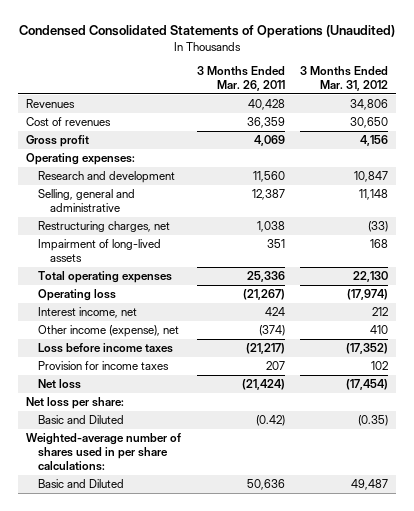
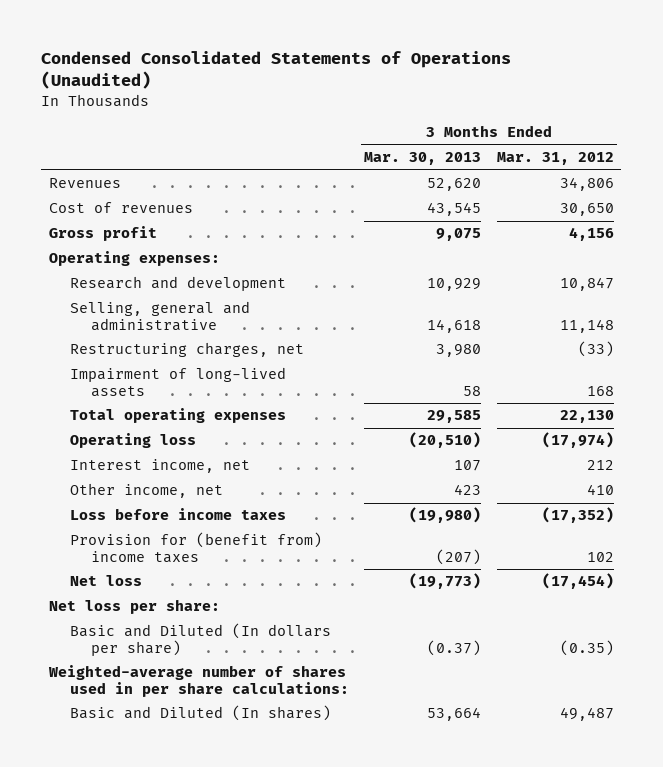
- | 3 Months Ended Mar. 26, 2011 | 3 Months Ended Mar. 31, 2012
+ | 3 Months Ended Mar. 30, 2013 | 3 Months Ended Mar. 31, 2012
- Other income (expense), net | (374) | 410
+ Other income, net | 423 | 410
- Provision for income taxes | 207 | 102
+ Provision for (benefit from) income taxes | (207) | 102
- Basic and Diluted | (0.42) | (0.35)
+ Basic and Diluted (In dollars per share) | (0.37) | (0.35)
- Basic and Diluted | 50,636 | 49,487
+ Basic and Diluted (In shares) | 53,664 | 49,487

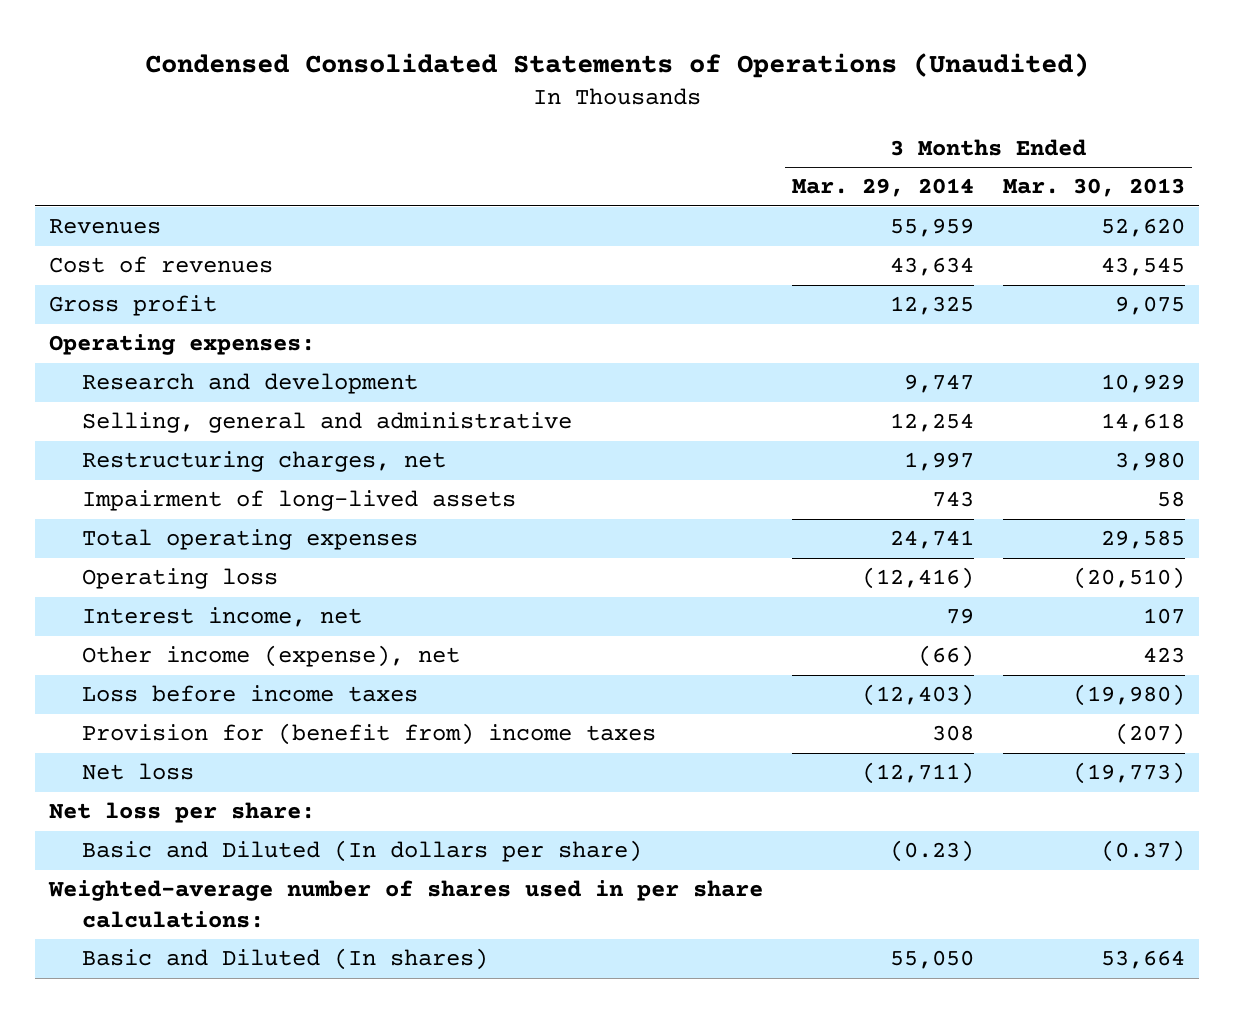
- | 3 Months Ended Mar. 30, 2013 | 3 Months Ended Mar. 31, 2012
+ | 3 Months Ended Mar. 29, 2014 | 3 Months Ended Mar. 30, 2013
- Other income, net | 423 | 410
+ Other income (expense), net | (66) | 423

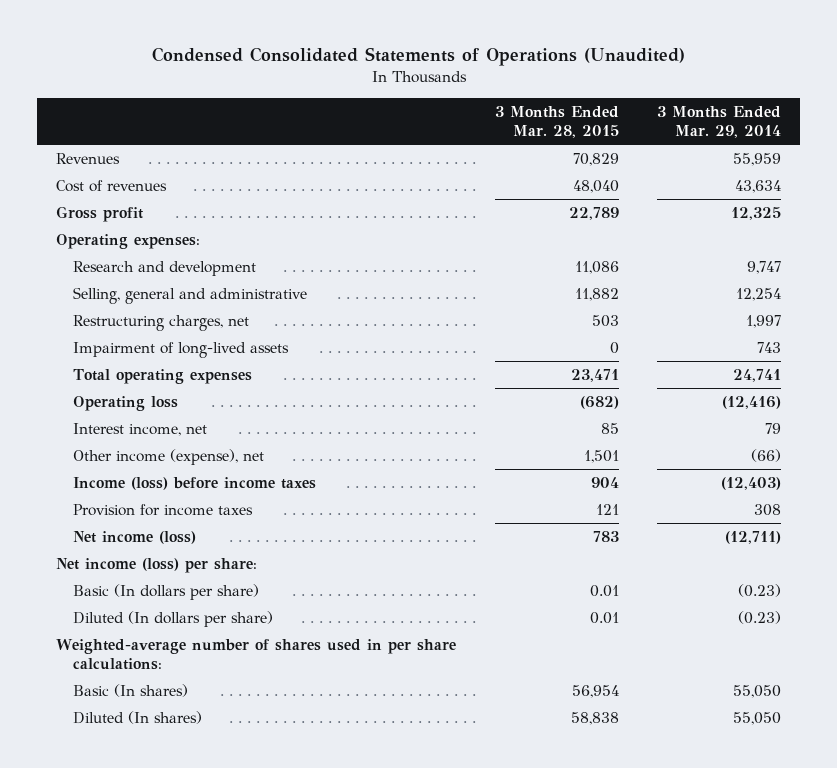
- | 3 Months Ended Mar. 29, 2014 | 3 Months Ended Mar. 30, 2013
+ | 3 Months Ended Mar. 28, 2015 | 3 Months Ended Mar. 29, 2014
- Loss before income taxes | (12,403) | (19,980)
- Provision for (benefit from) income taxes | 308 | (207)
- Net loss | (12,711) | (19,773)
- Net loss per share:
- Basic and Diluted (In dollars per share) | (0.23) | (0.37)
+ Income (loss) before income taxes | 904 | (12,403)
+ Provision for income taxes | 121 | 308
+ Net income (loss) | 783 | (12,711)
+ Net income (loss) per share:
+ Basic (In dollars per share) | 0.01 | (0.23)
+ Diluted (In dollars per share) | 0.01 | (0.23)
- Basic and Diluted (In shares) | 55,050 | 53,664
+ Basic (In shares) | 56,954 | 55,050
+ Diluted (In shares) | 58,838 | 55,050

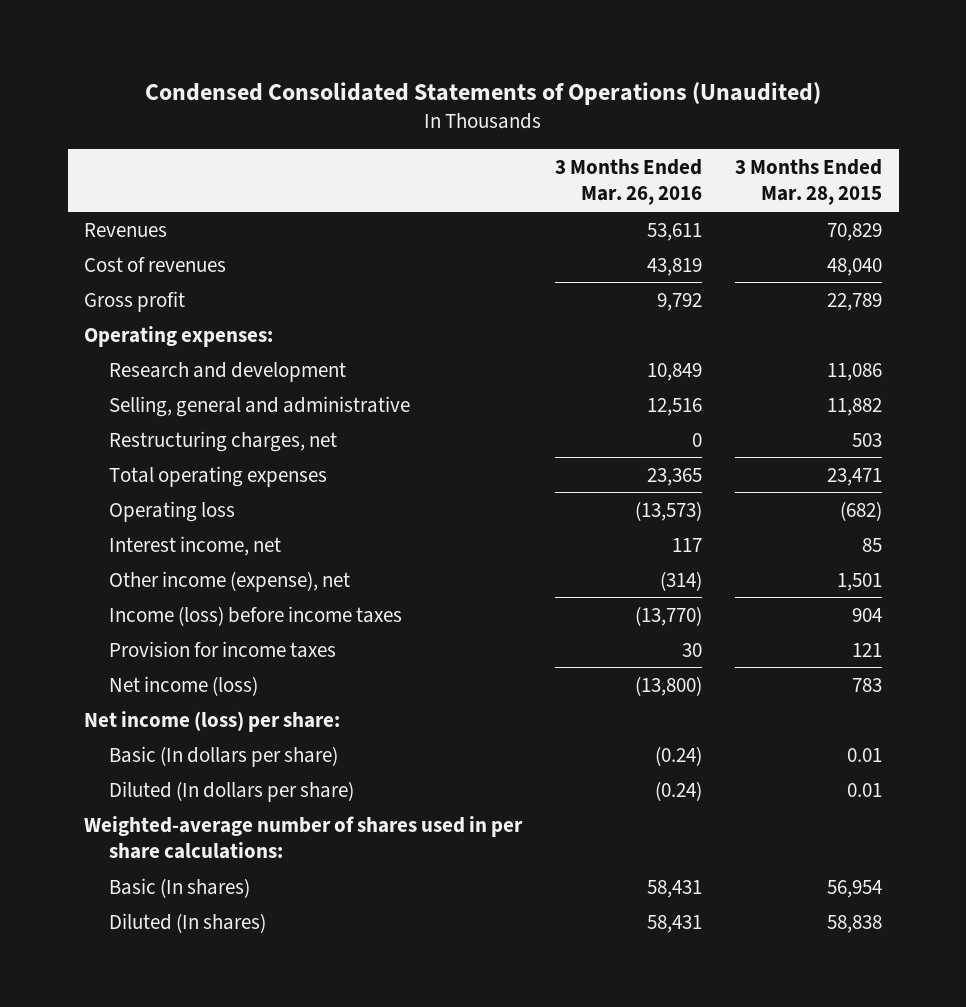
- | 3 Months Ended Mar. 28, 2015 | 3 Months Ended Mar. 29, 2014
+ | 3 Months Ended Mar. 26, 2016 | 3 Months Ended Mar. 28, 2015
- Impairment of long-lived assets | 0 | 743

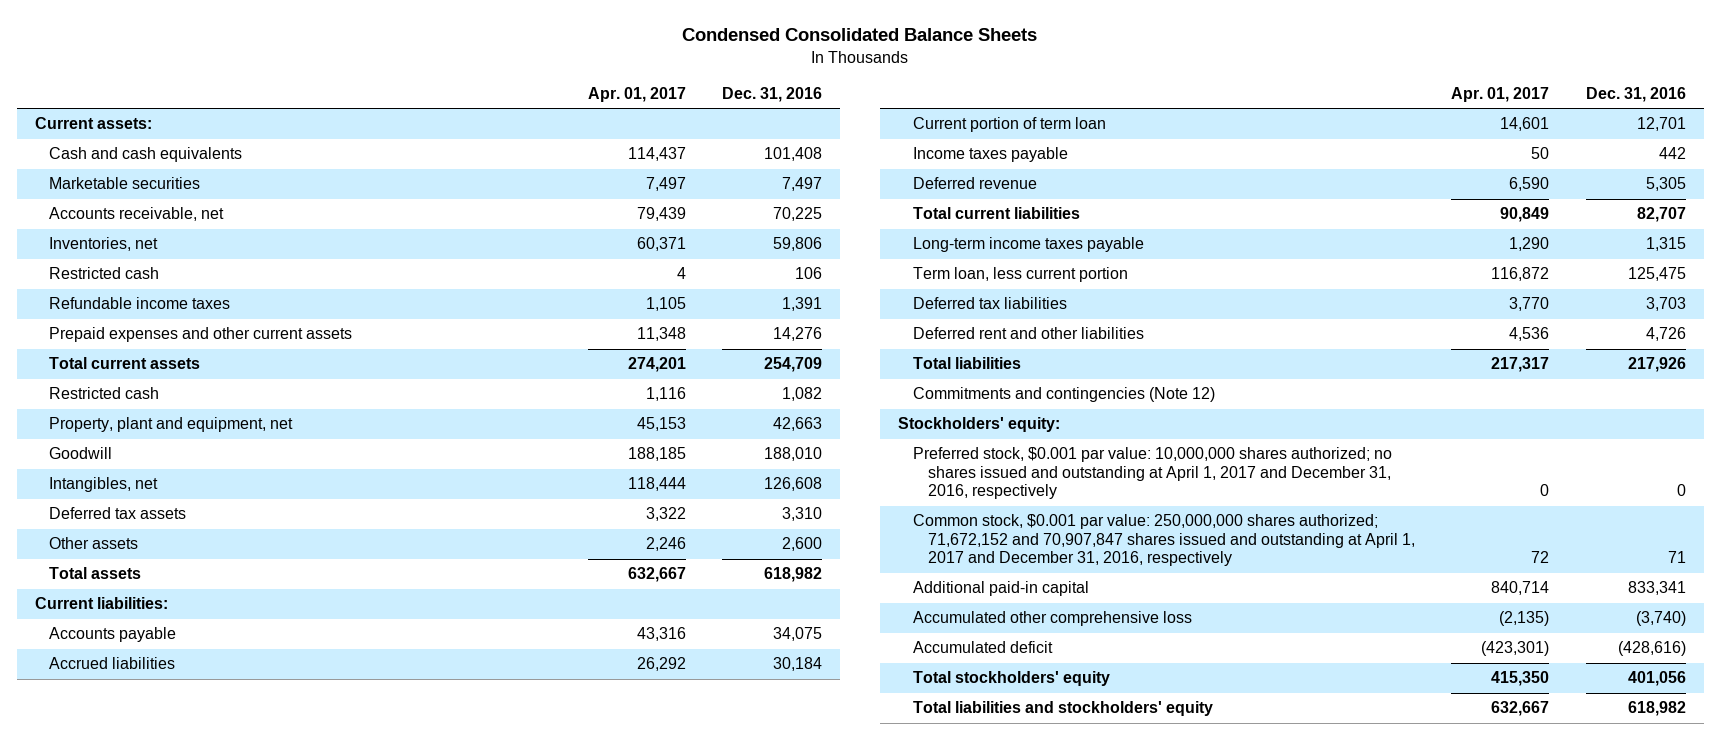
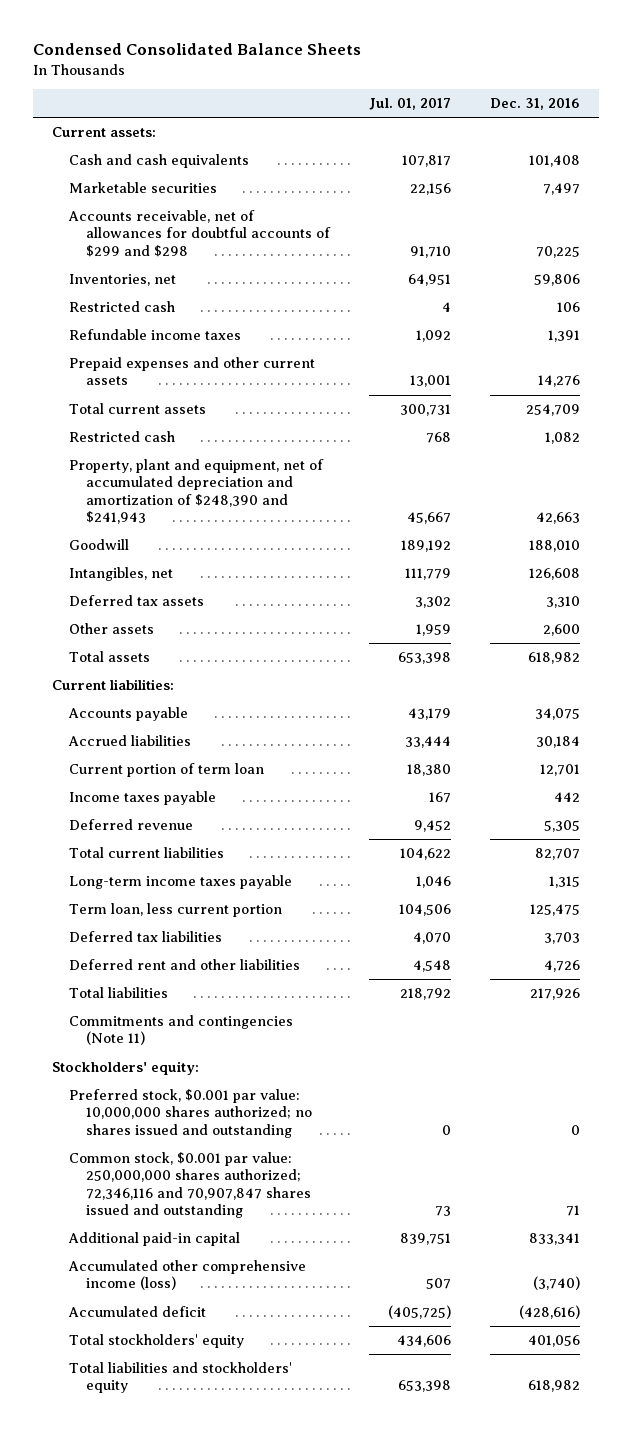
- | Apr. 01, 2017 | Dec. 31, 2016
+ | Jul. 01, 2017 | Dec. 31, 2016
- Accounts receivable, net | 79,439 | 70,225
+ Accounts receivable, net of allowances for doubtful accounts of $299 and $298 | 91,710 | 70,225
- Property, plant and equipment, net | 45,153 | 42,663
+ Property, plant and equipment, net of accumulated depreciation and amortization of $248,390 and $241,943 | 45,667 | 42,663
- Commitments and contingencies (Note 12)
+ Commitments and contingencies (Note 11)
- Preferred stock, $0.001 par value: 10,000,000 shares authorized; no shares issued and outstanding at April 1, 2017 and December 31, 2016, respectively | 0 | 0
- Common stock, $0.001 par value: 250,000,000 shares authorized; 71,672,152 and 70,907,847 shares issued and outstanding at April 1, 2017 and December 31, 2016, respectively | 72 | 71
+ Preferred stock, $0.001 par value: 10,000,000 shares authorized; no shares issued and outstanding | 0 | 0
+ Common stock, $0.001 par value: 250,000,000 shares authorized; 72,346,116 and 70,907,847 shares issued and outstanding | 73 | 71
- Accumulated other comprehensive loss | (2,135) | (3,740)
+ Accumulated other comprehensive income (loss) | 507 | (3,740)

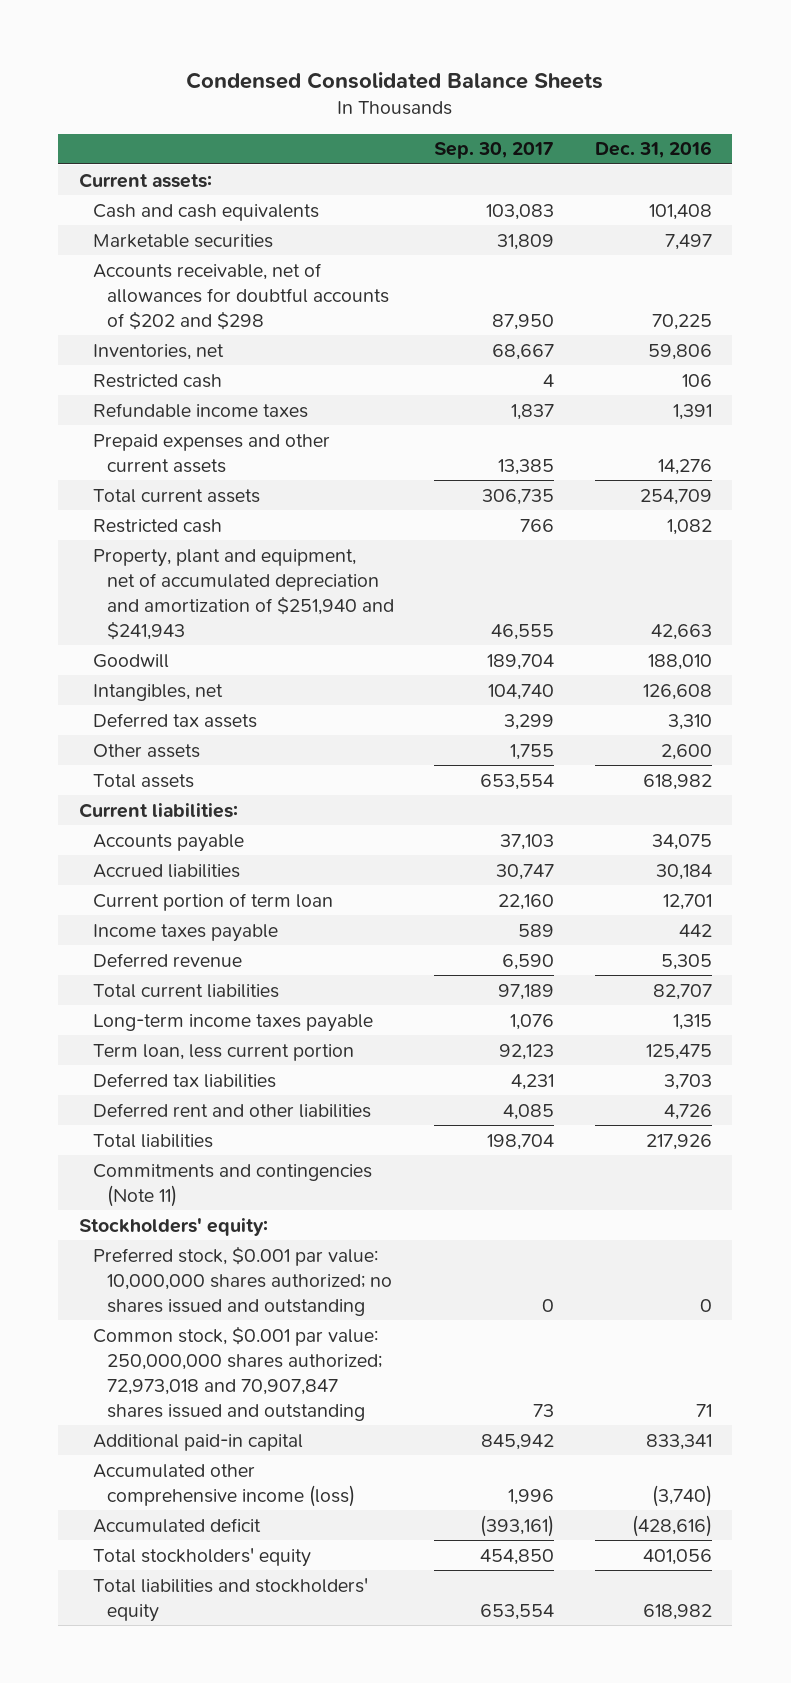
- | Jul. 01, 2017 | Dec. 31, 2016
+ | Sep. 30, 2017 | Dec. 31, 2016
- Accounts receivable, net of allowances for doubtful accounts of $299 and $298 | 91,710 | 70,225
+ Accounts receivable, net of allowances for doubtful accounts of $202 and $298 | 87,950 | 70,225
- Property, plant and equipment, net of accumulated depreciation and amortization of $248,390 and $241,943 | 45,667 | 42,663
+ Property, plant and equipment, net of accumulated depreciation and amortization of $251,940 and $241,943 | 46,555 | 42,663
- Common stock, $0.001 par value: 250,000,000 shares authorized; 72,346,116 and 70,907,847 shares issued and outstanding | 73 | 71
+ Common stock, $0.001 par value: 250,000,000 shares authorized; 72,973,018 and 70,907,847 shares issued and outstanding | 73 | 71

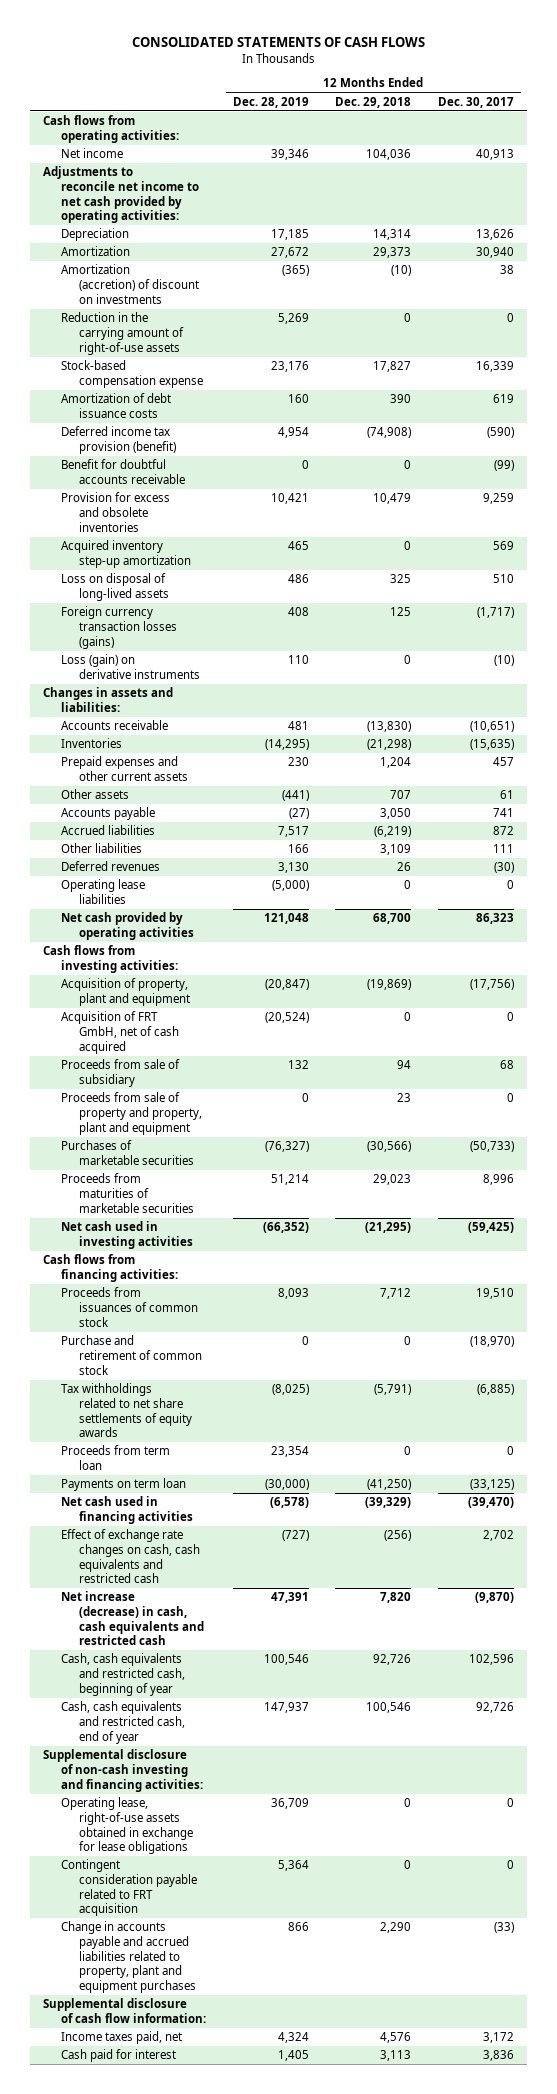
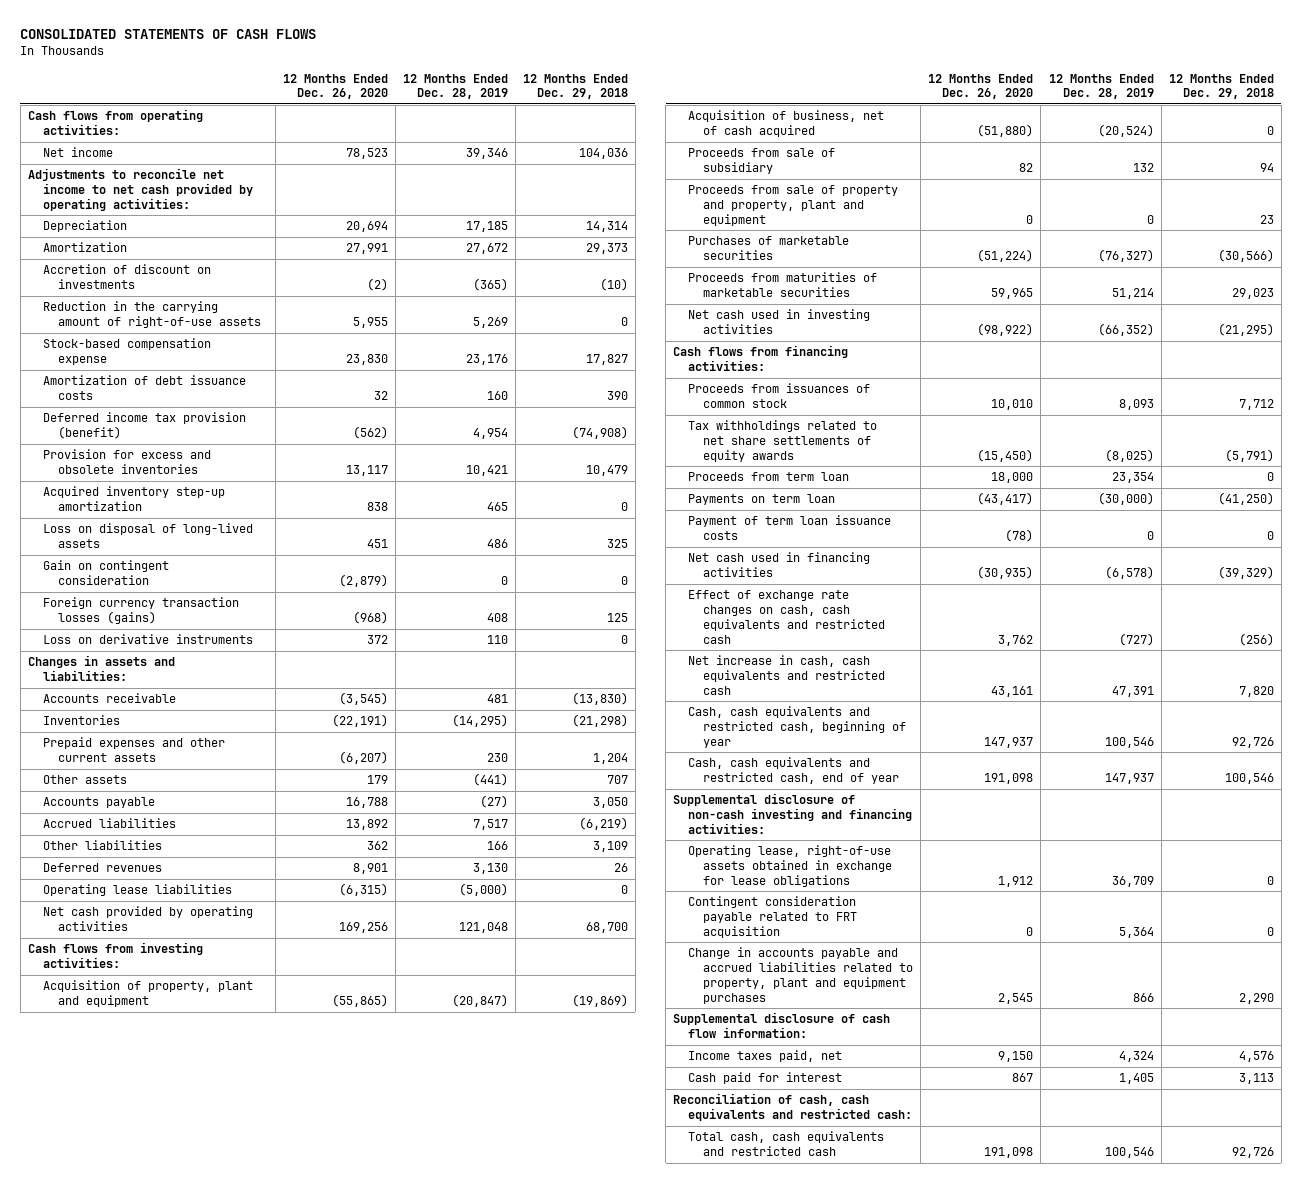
- | 12 Months Ended Dec. 28, 2019 | 12 Months Ended Dec. 29, 2018 | 12 Months Ended Dec. 30, 2017
+ | 12 Months Ended Dec. 26, 2020 | 12 Months Ended Dec. 28, 2019 | 12 Months Ended Dec. 29, 2018
- Amortization (accretion) of discount on investments | (365) | (10) | 38
+ Accretion of discount on investments | (2) | (365) | (10)
- Benefit for doubtful accounts receivable | 0 | 0 | (99)
+ Gain on contingent consideration | (2,879) | 0 | 0
- Loss (gain) on derivative instruments | 110 | 0 | (10)
+ Loss on derivative instruments | 372 | 110 | 0
- Acquisition of FRT GmbH, net of cash acquired | (20,524) | 0 | 0
+ Acquisition of business, net of cash acquired | (51,880) | (20,524) | 0
- Purchase and retirement of common stock | 0 | 0 | (18,970)
+ Payment of term loan issuance costs | (78) | 0 | 0
- Net increase (decrease) in cash, cash equivalents and restricted cash | 47,391 | 7,820 | (9,870)
+ Net increase in cash, cash equivalents and restricted cash | 43,161 | 47,391 | 7,820
+ Reconciliation of cash, cash equivalents and restricted cash:
+ Total cash, cash equivalents and restricted cash | 191,098 | 100,546 | 92,726

